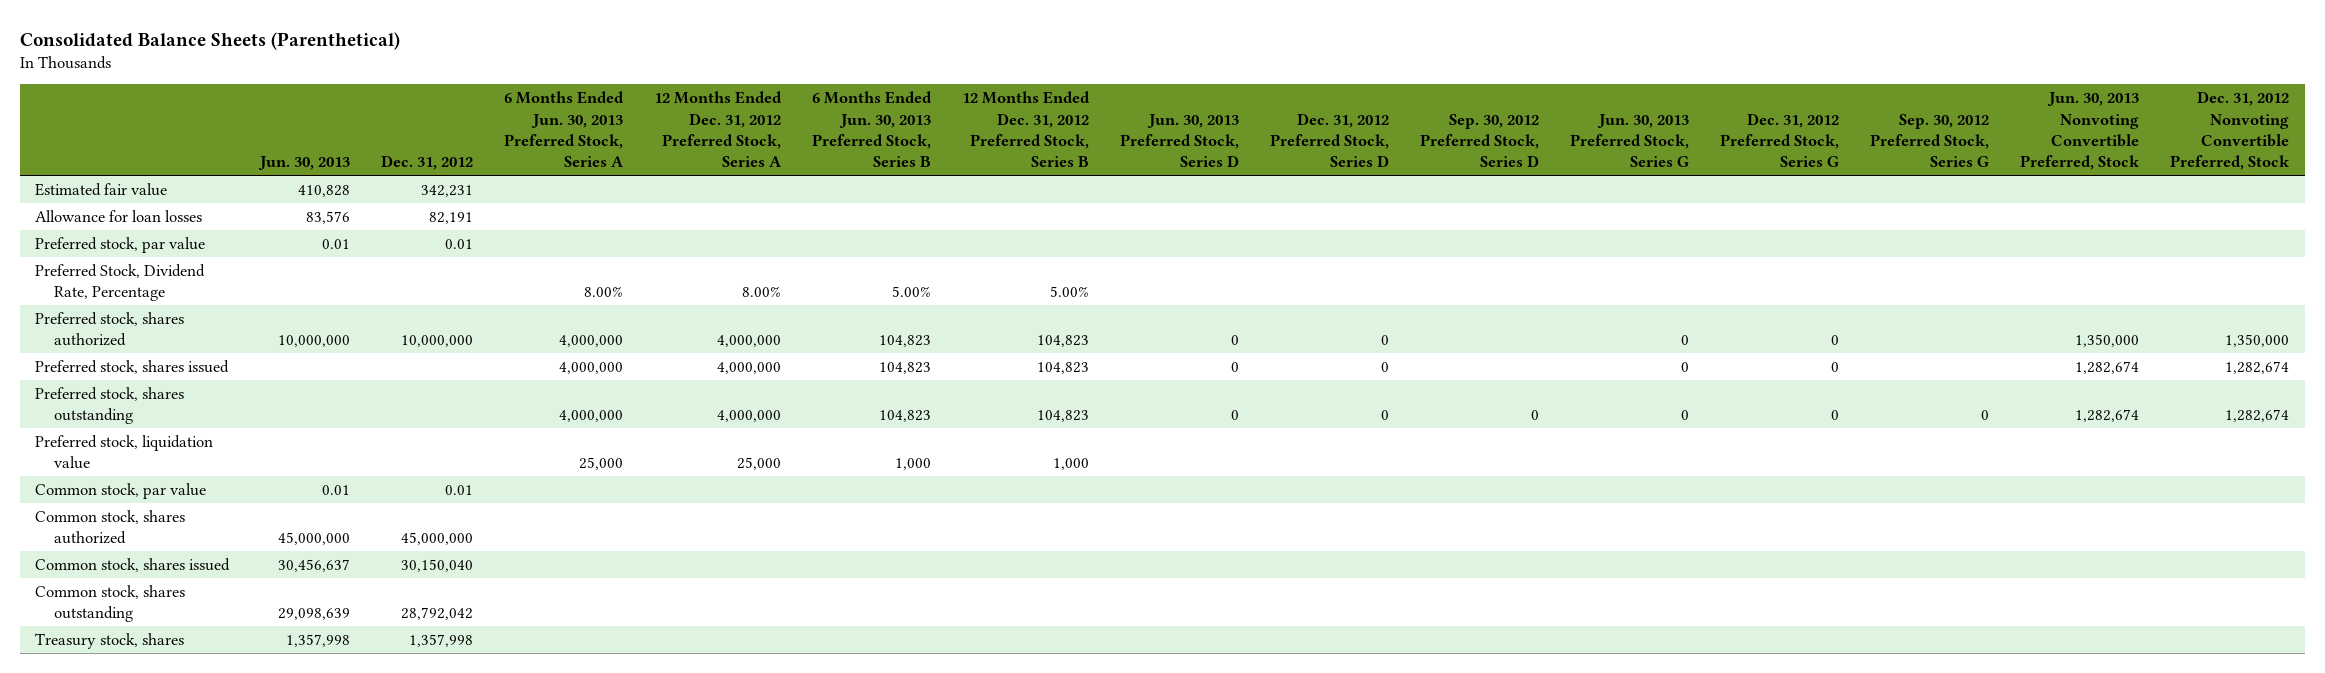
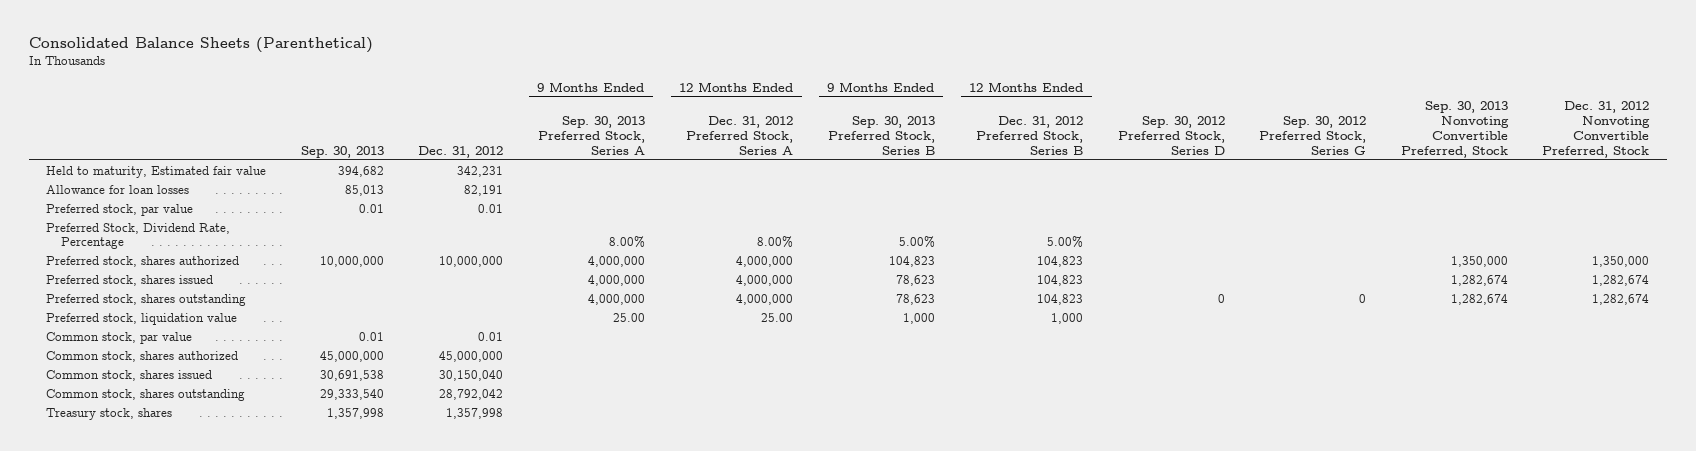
- | Jun. 30, 2013 | Dec. 31, 2012 | 6 Months Ended Jun. 30, 2013 Preferred Stock, Series A | 12 Months Ended Dec. 31, 2012 Preferred Stock, Series A | 6 Months Ended Jun. 30, 2013 Preferred Stock, Series B | 12 Months Ended Dec. 31, 2012 Preferred Stock, Series B | Jun. 30, 2013 Preferred Stock, Series D | Dec. 31, 2012 Preferred Stock, Series D | Sep. 30, 2012 Preferred Stock, Series D | Jun. 30, 2013 Preferred Stock, Series G | Dec. 31, 2012 Preferred Stock, Series G | Sep. 30, 2012 Preferred Stock, Series G | Jun. 30, 2013 Nonvoting Convertible Preferred, Stock | Dec. 31, 2012 Nonvoting Convertible Preferred, Stock
+ | Sep. 30, 2013 | Dec. 31, 2012 | 9 Months Ended Sep. 30, 2013 Preferred Stock, Series A | 12 Months Ended Dec. 31, 2012 Preferred Stock, Series A | 9 Months Ended Sep. 30, 2013 Preferred Stock, Series B | 12 Months Ended Dec. 31, 2012 Preferred Stock, Series B | Sep. 30, 2012 Preferred Stock, Series D | Sep. 30, 2012 Preferred Stock, Series G | Sep. 30, 2013 Nonvoting Convertible Preferred, Stock | Dec. 31, 2012 Nonvoting Convertible Preferred, Stock
- Estimated fair value | 410,828 | 342,231 | | | | | | | | | | | |
+ Held to maturity, Estimated fair value | 394,682 | 342,231 | | | | | | | |
- Preferred stock, liquidation value | | | 25,000 | 25,000 | 1,000 | 1,000 | | | | | | | |
+ Preferred stock, liquidation value | | | 25.00 | 25.00 | 1,000 | 1,000 | | | |

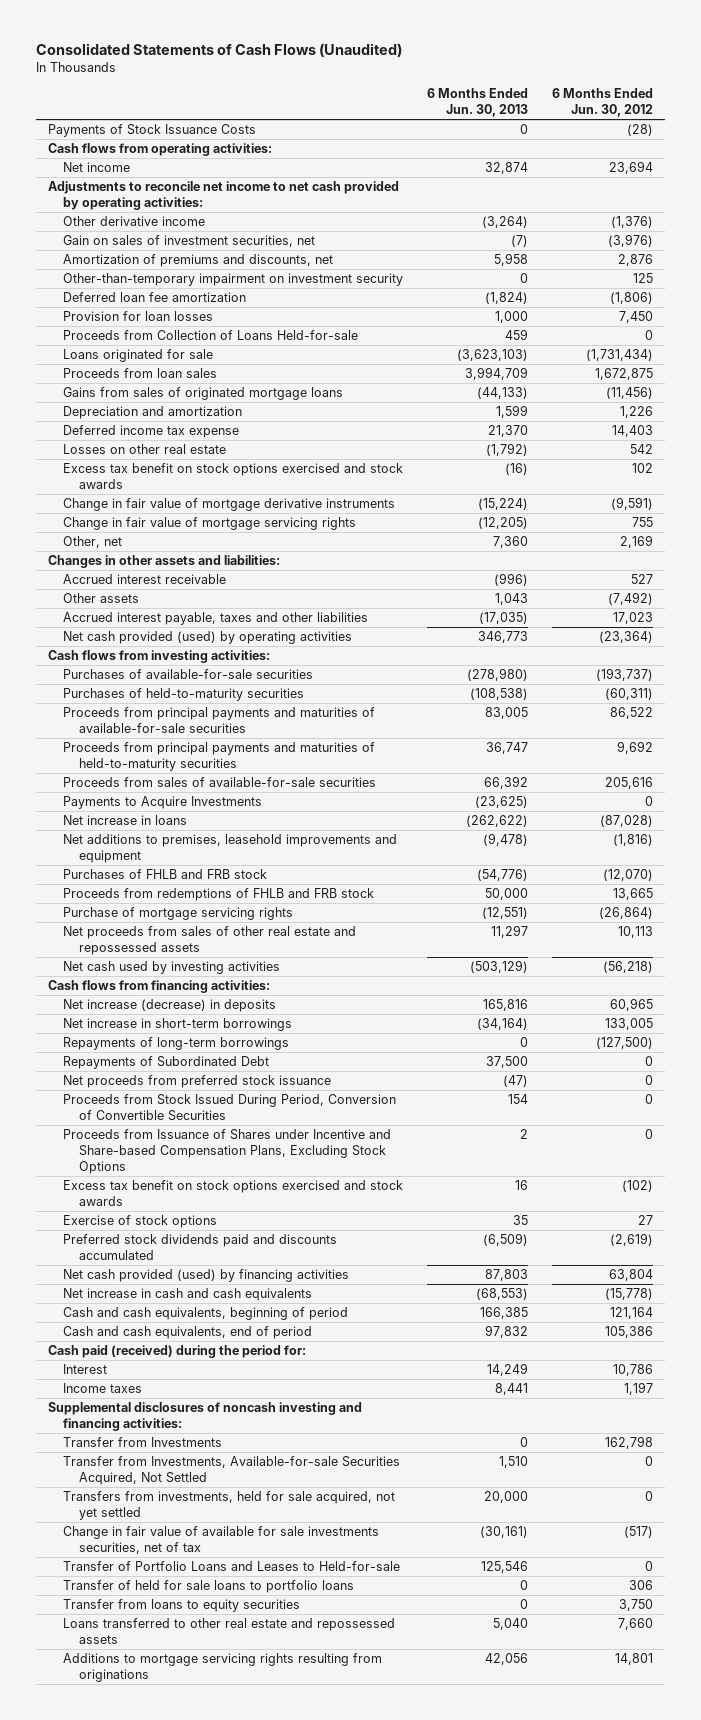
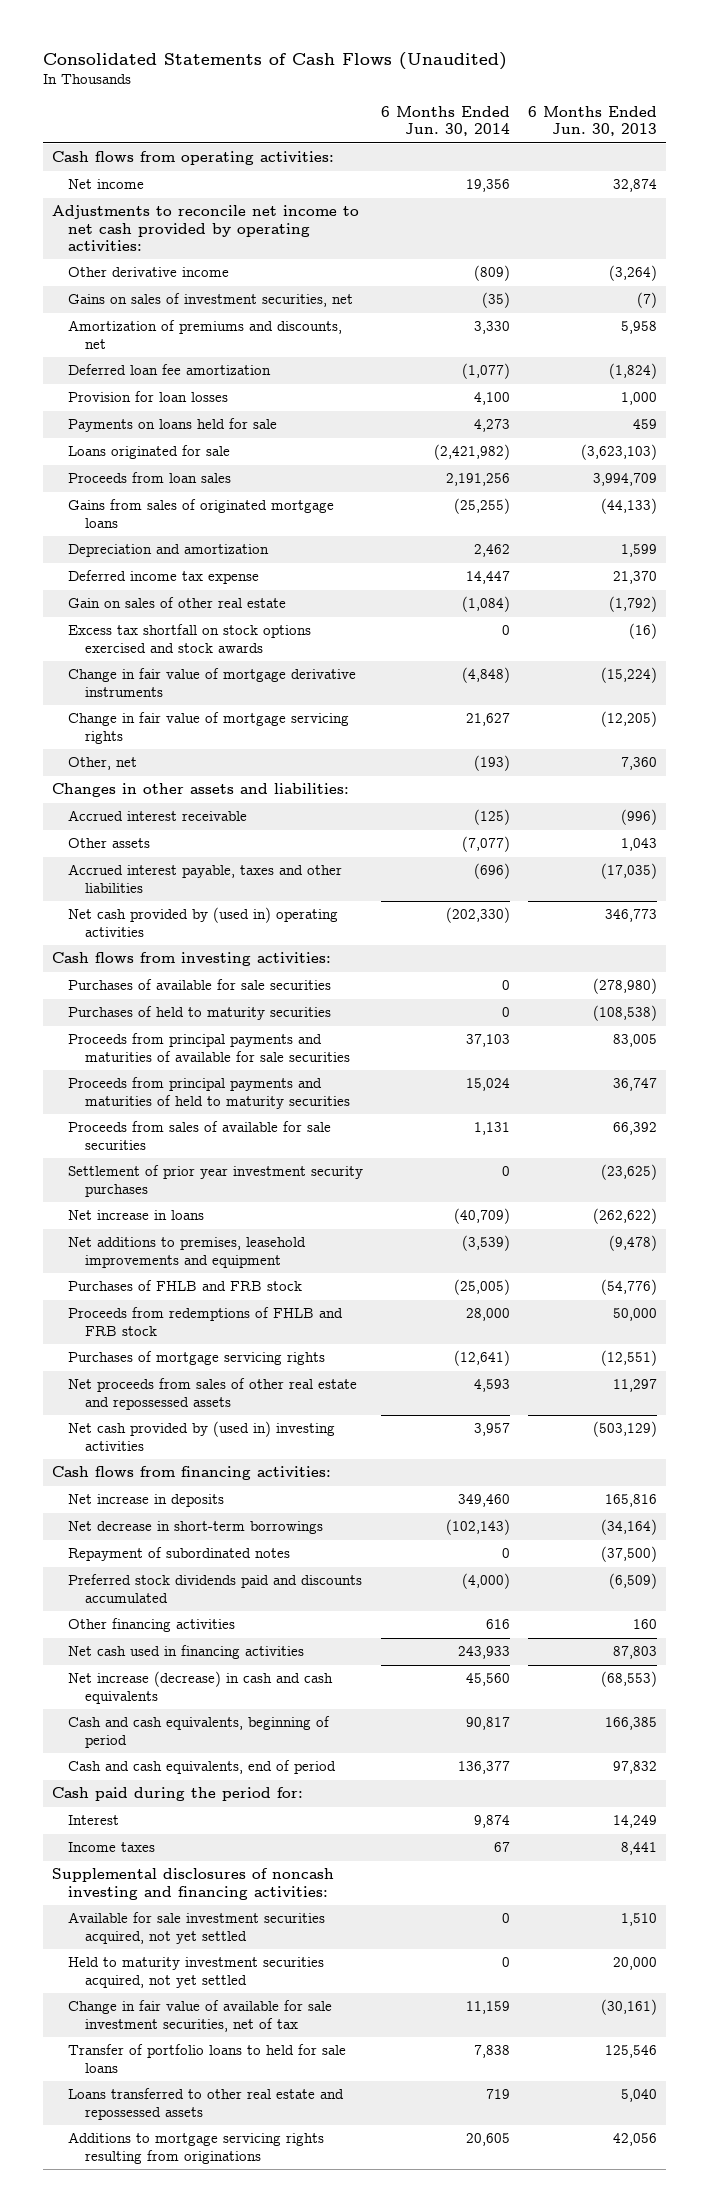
- | 6 Months Ended Jun. 30, 2013 | 6 Months Ended Jun. 30, 2012
+ | 6 Months Ended Jun. 30, 2014 | 6 Months Ended Jun. 30, 2013
- Payments of Stock Issuance Costs | 0 | (28)
- Gain on sales of investment securities, net | (7) | (3,976)
+ Gains on sales of investment securities, net | (35) | (7)
- Other-than-temporary impairment on investment security | 0 | 125
- Proceeds from Collection of Loans Held-for-sale | 459 | 0
+ Payments on loans held for sale | 4,273 | 459
- Losses on other real estate | (1,792) | 542
- Excess tax benefit on stock options exercised and stock awards | (16) | 102
+ Gain on sales of other real estate | (1,084) | (1,792)
+ Excess tax shortfall on stock options exercised and stock awards | 0 | (16)
- Net cash provided (used) by operating activities | 346,773 | (23,364)
+ Net cash provided by (used in) operating activities | (202,330) | 346,773
- Purchases of available-for-sale securities | (278,980) | (193,737)
- Purchases of held-to-maturity securities | (108,538) | (60,311)
- Proceeds from principal payments and maturities of available-for-sale securities | 83,005 | 86,522
- Proceeds from principal payments and maturities of held-to-maturity securities | 36,747 | 9,692
- Proceeds from sales of available-for-sale securities | 66,392 | 205,616
- Payments to Acquire Investments | (23,625) | 0
+ Purchases of available for sale securities | 0 | (278,980)
+ Purchases of held to maturity securities | 0 | (108,538)
+ Proceeds from principal payments and maturities of available for sale securities | 37,103 | 83,005
+ Proceeds from principal payments and maturities of held to maturity securities | 15,024 | 36,747
+ Proceeds from sales of available for sale securities | 1,131 | 66,392
+ Settlement of prior year investment security purchases | 0 | (23,625)
- Purchase of mortgage servicing rights | (12,551) | (26,864)
+ Purchases of mortgage servicing rights | (12,641) | (12,551)
- Net cash used by investing activities | (503,129) | (56,218)
+ Net cash provided by (used in) investing activities | 3,957 | (503,129)
- Net increase (decrease) in deposits | 165,816 | 60,965
- Net increase in short-term borrowings | (34,164) | 133,005
- Repayments of long-term borrowings | 0 | (127,500)
- Repayments of Subordinated Debt | 37,500 | 0
- Net proceeds from preferred stock issuance | (47) | 0
- Proceeds from Stock Issued During Period, Conversion of Convertible Securities | 154 | 0
- Proceeds from Issuance of Shares under Incentive and Share-based Compensation Plans, Excluding Stock Options | 2 | 0
- Excess tax benefit on stock options exercised and stock awards | 16 | (102)
- Exercise of stock options | 35 | 27
+ Net increase in deposits | 349,460 | 165,816
+ Net decrease in short-term borrowings | (102,143) | (34,164)
+ Repayment of subordinated notes | 0 | (37,500)
- Net cash provided (used) by financing activities | 87,803 | 63,804
- Net increase in cash and cash equivalents | (68,553) | (15,778)
+ Other financing activities | 616 | 160
+ Net cash used in financing activities | 243,933 | 87,803
+ Net increase (decrease) in cash and cash equivalents | 45,560 | (68,553)
- Cash paid (received) during the period for:
+ Cash paid during the period for:
- Transfer from Investments | 0 | 162,798
- Transfer from Investments, Available-for-sale Securities Acquired, Not Settled | 1,510 | 0
- Transfers from investments, held for sale acquired, not yet settled | 20,000 | 0
- Change in fair value of available for sale investments securities, net of tax | (30,161) | (517)
- Transfer of Portfolio Loans and Leases to Held-for-sale | 125,546 | 0
- Transfer of held for sale loans to portfolio loans | 0 | 306
- Transfer from loans to equity securities | 0 | 3,750
+ Available for sale investment securities acquired, not yet settled | 0 | 1,510
+ Held to maturity investment securities acquired, not yet settled | 0 | 20,000
+ Change in fair value of available for sale investment securities, net of tax | 11,159 | (30,161)
+ Transfer of portfolio loans to held for sale loans | 7,838 | 125,546

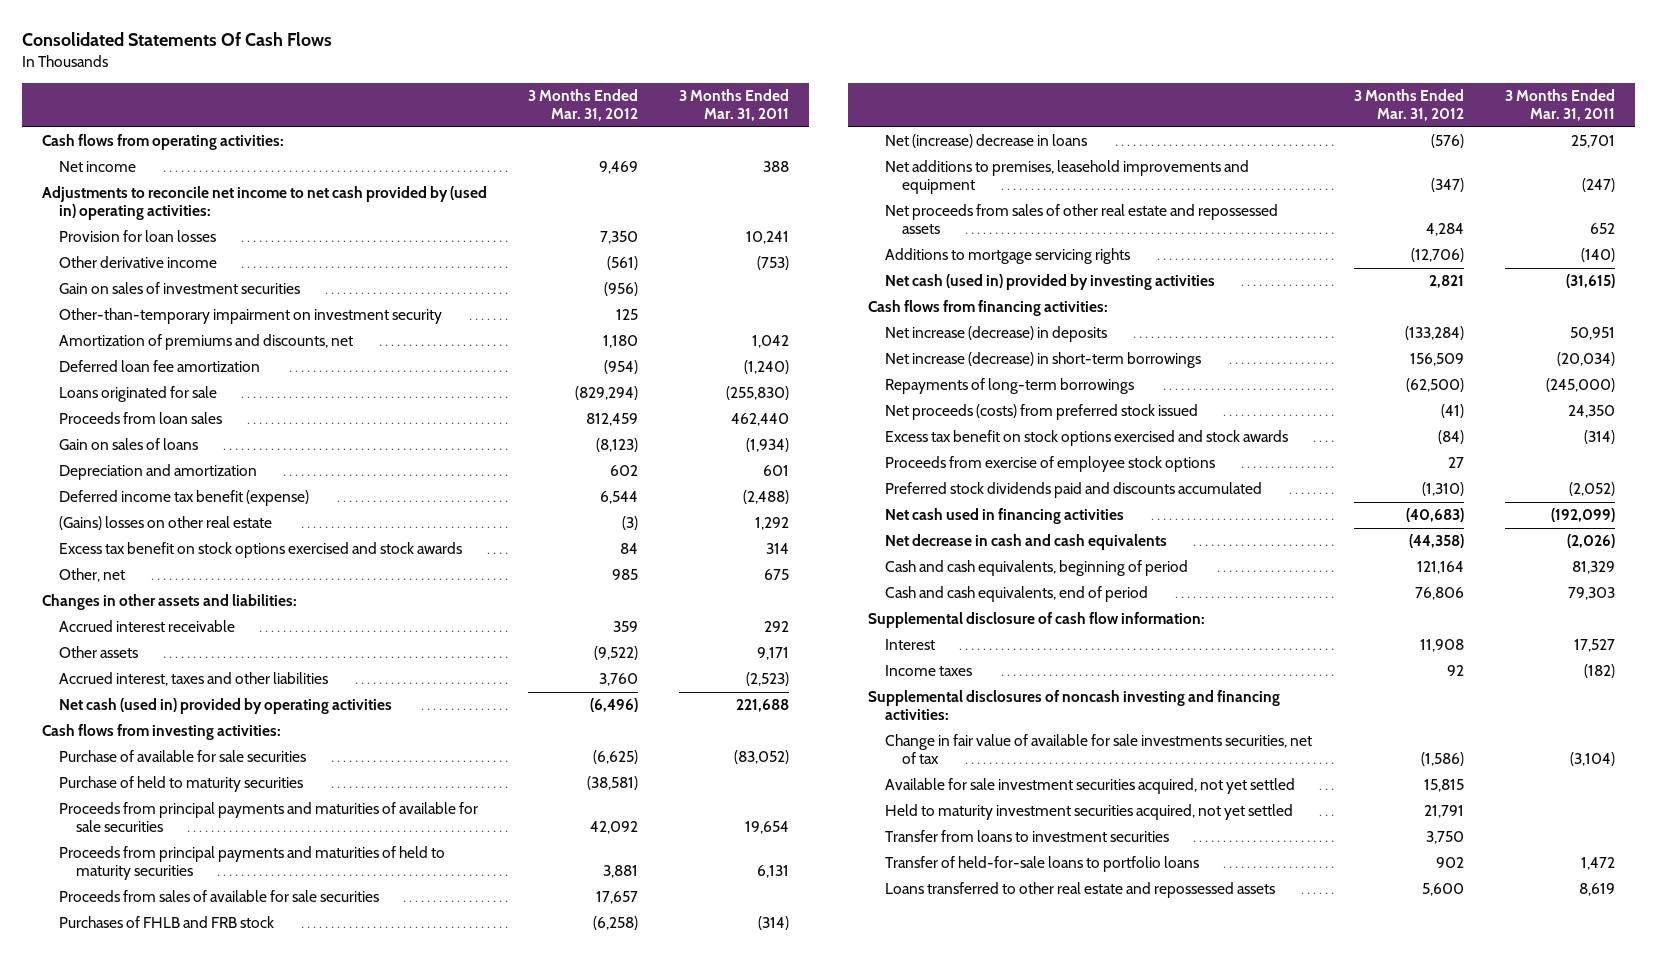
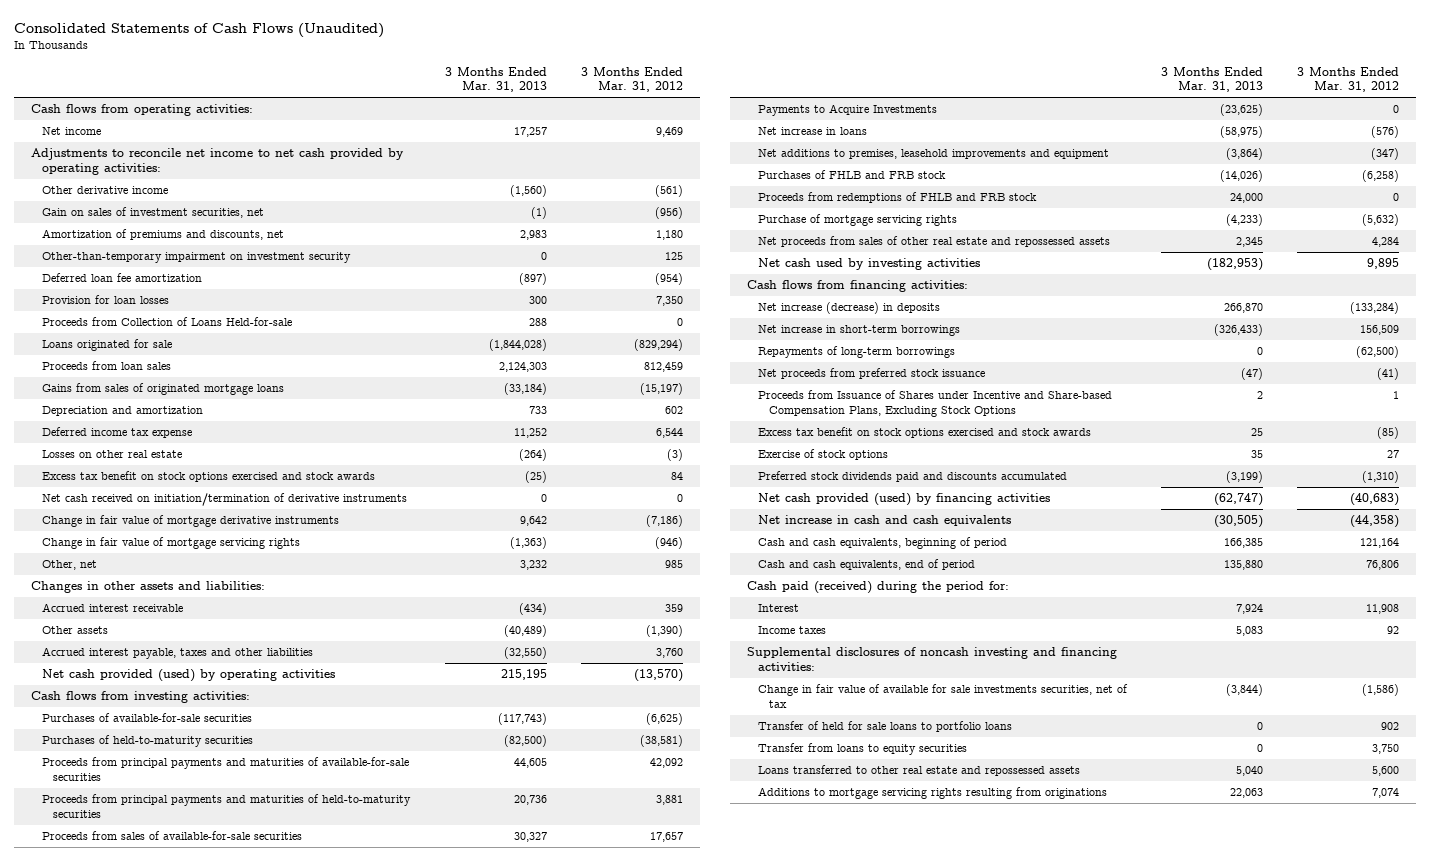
- Consolidated Statements Of Cash Flows
+ Consolidated Statements of Cash Flows (Unaudited)
- | 3 Months Ended Mar. 31, 2012 | 3 Months Ended Mar. 31, 2011
+ | 3 Months Ended Mar. 31, 2013 | 3 Months Ended Mar. 31, 2012
- Adjustments to reconcile net income to net cash provided by (used in) operating activities:
+ Adjustments to reconcile net income to net cash provided by operating activities:
- Gain on sales of investment securities | (956) |
+ Gain on sales of investment securities, net | (1) | (956)
moved down: Other-than-temporary impairment on investment security | 0 | 125
moved down: Provision for loan losses | 300 | 7,350
+ Proceeds from Collection of Loans Held-for-sale | 288 | 0
- Gain on sales of loans | (8,123) | (1,934)
+ Gains from sales of originated mortgage loans | (33,184) | (15,197)
- Deferred income tax benefit (expense) | 6,544 | (2,488)
- (Gains) losses on other real estate | (3) | 1,292
+ Deferred income tax expense | 11,252 | 6,544
+ Losses on other real estate | (264) | (3)
+ Net cash received on initiation/termination of derivative instruments | 0 | 0
+ Change in fair value of mortgage derivative instruments | 9,642 | (7,186)
+ Change in fair value of mortgage servicing rights | (1,363) | (946)
- Other assets | (9,522) | 9,171
- Accrued interest, taxes and other liabilities | 3,760 | (2,523)
- Net cash (used in) provided by operating activities | (6,496) | 221,688
+ Other assets | (40,489) | (1,390)
+ Accrued interest payable, taxes and other liabilities | (32,550) | 3,760
+ Net cash provided (used) by operating activities | 215,195 | (13,570)
- Purchase of available for sale securities | (6,625) | (83,052)
- Purchase of held to maturity securities | (38,581) |
- Proceeds from principal payments and maturities of available for sale securities | 42,092 | 19,654
- Proceeds from principal payments and maturities of held to maturity securities | 3,881 | 6,131
- Proceeds from sales of available for sale securities | 17,657 |
- Net (increase) decrease in loans | (576) | 25,701
+ Purchases of available-for-sale securities | (117,743) | (6,625)
+ Purchases of held-to-maturity securities | (82,500) | (38,581)
+ Proceeds from principal payments and maturities of available-for-sale securities | 44,605 | 42,092
+ Proceeds from principal payments and maturities of held-to-maturity securities | 20,736 | 3,881
+ Proceeds from sales of available-for-sale securities | 30,327 | 17,657
+ Payments to Acquire Investments | (23,625) | 0
+ Net increase in loans | (58,975) | (576)
moved down: Purchases of FHLB and FRB stock | (14,026) | (6,258)
+ Proceeds from redemptions of FHLB and FRB stock | 24,000 | 0
+ Purchase of mortgage servicing rights | (4,233) | (5,632)
- Additions to mortgage servicing rights | (12,706) | (140)
- Net cash (used in) provided by investing activities | 2,821 | (31,615)
+ Net cash used by investing activities | (182,953) | 9,895
- Net increase (decrease) in short-term borrowings | 156,509 | (20,034)
+ Net increase in short-term borrowings | (326,433) | 156,509
- Net proceeds (costs) from preferred stock issued | (41) | 24,350
- Excess tax benefit on stock options exercised and stock awards | (84) | (314)
- Proceeds from exercise of employee stock options | 27 |
+ Net proceeds from preferred stock issuance | (47) | (41)
+ Proceeds from Issuance of Shares under Incentive and Share-based Compensation Plans, Excluding Stock Options | 2 | 1
+ Excess tax benefit on stock options exercised and stock awards | 25 | (85)
+ Exercise of stock options | 35 | 27
- Net cash used in financing activities | (40,683) | (192,099)
- Net decrease in cash and cash equivalents | (44,358) | (2,026)
+ Net cash provided (used) by financing activities | (62,747) | (40,683)
+ Net increase in cash and cash equivalents | (30,505) | (44,358)
- Supplemental disclosure of cash flow information:
+ Cash paid (received) during the period for:
- Available for sale investment securities acquired, not yet settled | 15,815 |
- Held to maturity investment securities acquired, not yet settled | 21,791 |
- Transfer from loans to investment securities | 3,750 |
- Transfer of held-for-sale loans to portfolio loans | 902 | 1,472
+ Transfer of held for sale loans to portfolio loans | 0 | 902
+ Transfer from loans to equity securities | 0 | 3,750
+ Additions to mortgage servicing rights resulting from originations | 22,063 | 7,074

